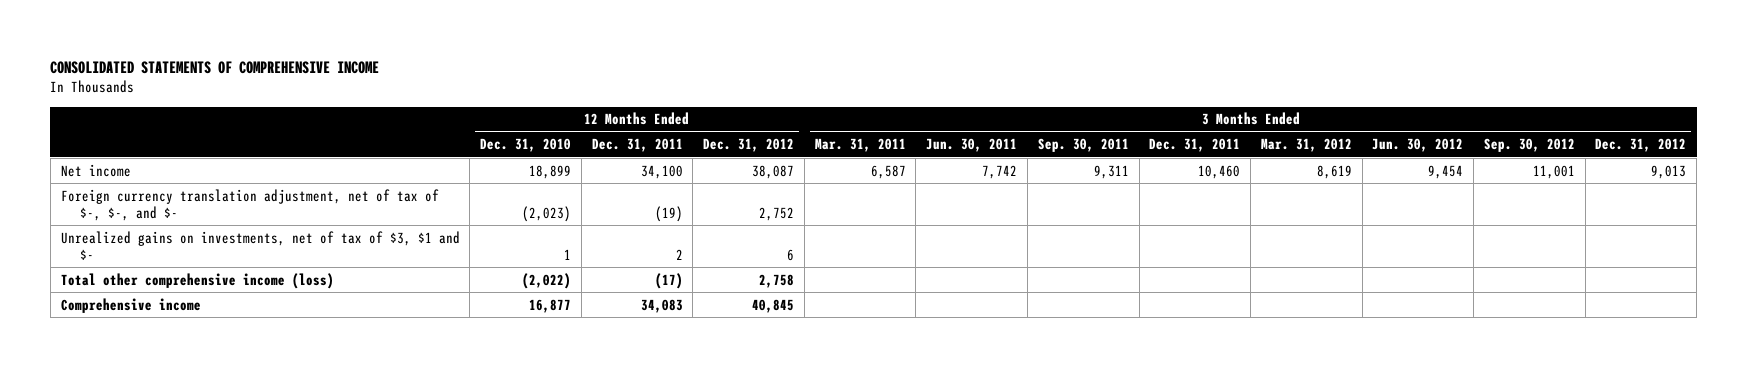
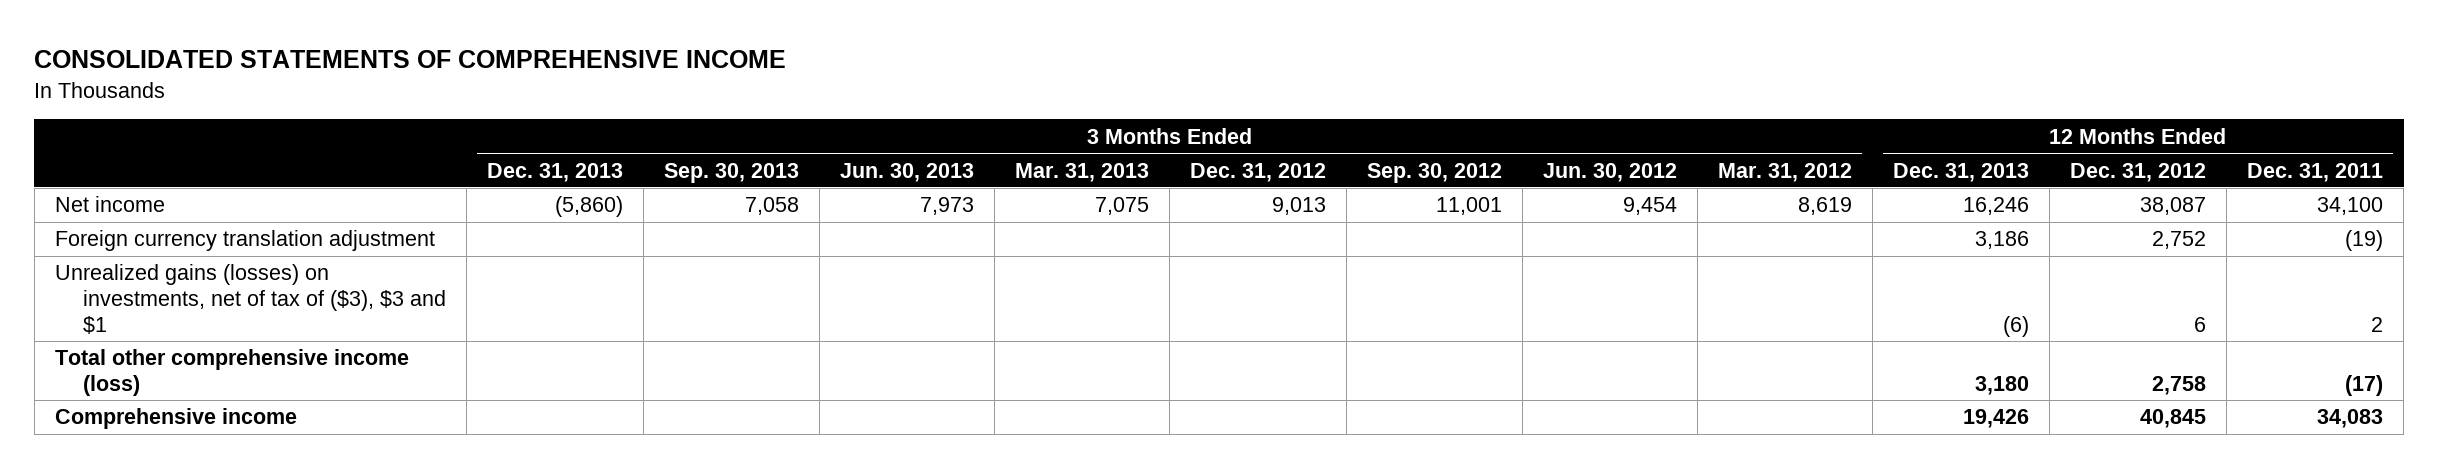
- | 12 Months Ended Dec. 31, 2010 | 12 Months Ended Dec. 31, 2011 | 12 Months Ended Dec. 31, 2012 | 3 Months Ended Mar. 31, 2011 | 3 Months Ended Jun. 30, 2011 | 3 Months Ended Sep. 30, 2011 | 3 Months Ended Dec. 31, 2011 | 3 Months Ended Mar. 31, 2012 | 3 Months Ended Jun. 30, 2012 | 3 Months Ended Sep. 30, 2012 | 3 Months Ended Dec. 31, 2012
+ | 3 Months Ended Dec. 31, 2013 | 3 Months Ended Sep. 30, 2013 | 3 Months Ended Jun. 30, 2013 | 3 Months Ended Mar. 31, 2013 | 3 Months Ended Dec. 31, 2012 | 3 Months Ended Sep. 30, 2012 | 3 Months Ended Jun. 30, 2012 | 3 Months Ended Mar. 31, 2012 | 12 Months Ended Dec. 31, 2013 | 12 Months Ended Dec. 31, 2012 | 12 Months Ended Dec. 31, 2011
- Foreign currency translation adjustment, net of tax of $-, $-, and $- | (2,023) | (19) | 2,752 | | | | | | | |
- Unrealized gains on investments, net of tax of $3, $1 and $- | 1 | 2 | 6 | | | | | | | |
+ Foreign currency translation adjustment | | | | | | | | | 3,186 | 2,752 | (19)
+ Unrealized gains (losses) on investments, net of tax of ($3), $3 and $1 | | | | | | | | | (6) | 6 | 2

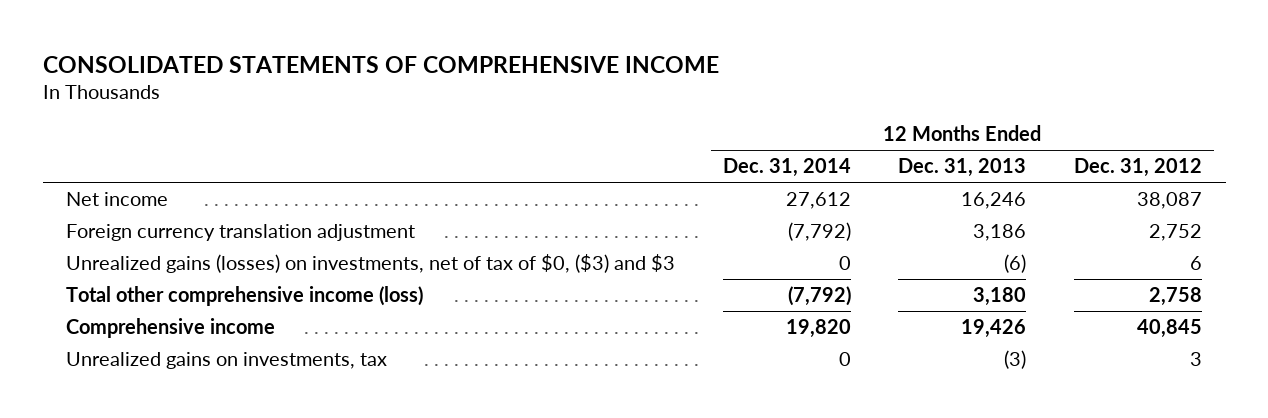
- | 3 Months Ended Dec. 31, 2013 | 3 Months Ended Sep. 30, 2013 | 3 Months Ended Jun. 30, 2013 | 3 Months Ended Mar. 31, 2013 | 3 Months Ended Dec. 31, 2012 | 3 Months Ended Sep. 30, 2012 | 3 Months Ended Jun. 30, 2012 | 3 Months Ended Mar. 31, 2012 | 12 Months Ended Dec. 31, 2013 | 12 Months Ended Dec. 31, 2012 | 12 Months Ended Dec. 31, 2011
+ | 12 Months Ended Dec. 31, 2014 | 12 Months Ended Dec. 31, 2013 | 12 Months Ended Dec. 31, 2012
- Unrealized gains (losses) on investments, net of tax of ($3), $3 and $1 | | | | | | | | | (6) | 6 | 2
+ Unrealized gains (losses) on investments, net of tax of $0, ($3) and $3 | 0 | (6) | 6
+ Unrealized gains on investments, tax | 0 | (3) | 3

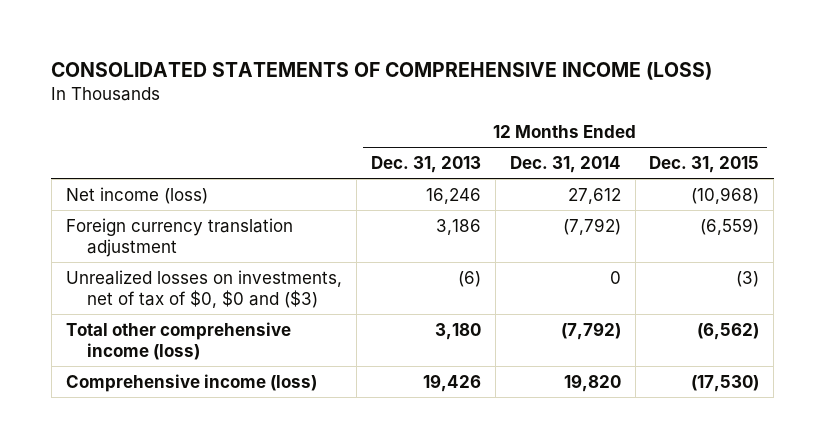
- CONSOLIDATED STATEMENTS OF COMPREHENSIVE INCOME
+ CONSOLIDATED STATEMENTS OF COMPREHENSIVE INCOME (LOSS)
- | 12 Months Ended Dec. 31, 2014 | 12 Months Ended Dec. 31, 2013 | 12 Months Ended Dec. 31, 2012
+ | 12 Months Ended Dec. 31, 2013 | 12 Months Ended Dec. 31, 2014 | 12 Months Ended Dec. 31, 2015
- Net income | 27,612 | 16,246 | 38,087
+ Net income (loss) | 16,246 | 27,612 | (10,968)
- Unrealized gains (losses) on investments, net of tax of $0, ($3) and $3 | 0 | (6) | 6
+ Unrealized losses on investments, net of tax of $0, $0 and ($3) | (6) | 0 | (3)
- Comprehensive income | 19,820 | 19,426 | 40,845
- Unrealized gains on investments, tax | 0 | (3) | 3
+ Comprehensive income (loss) | 19,426 | 19,820 | (17,530)

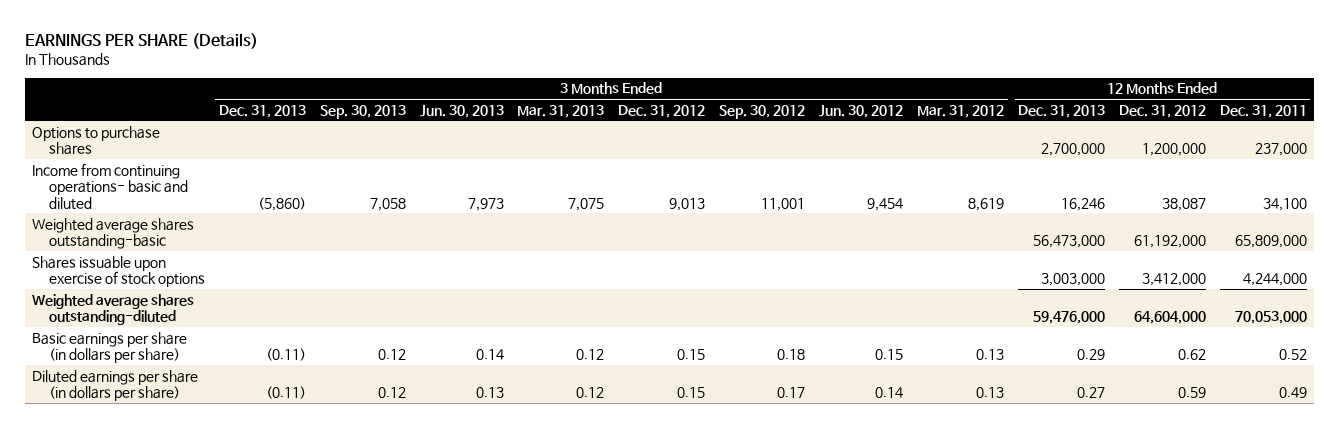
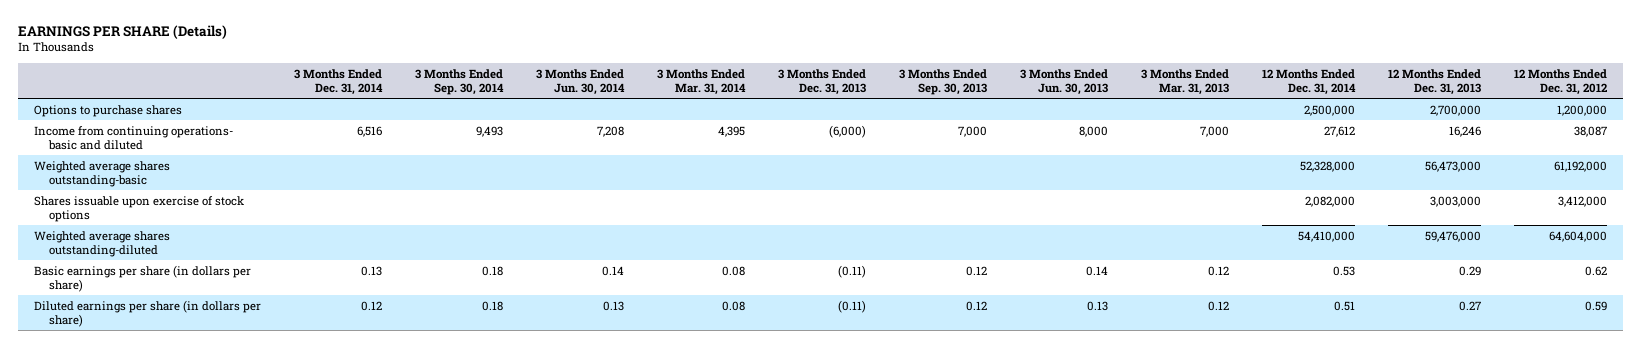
- | 3 Months Ended Dec. 31, 2013 | 3 Months Ended Sep. 30, 2013 | 3 Months Ended Jun. 30, 2013 | 3 Months Ended Mar. 31, 2013 | 3 Months Ended Dec. 31, 2012 | 3 Months Ended Sep. 30, 2012 | 3 Months Ended Jun. 30, 2012 | 3 Months Ended Mar. 31, 2012 | 12 Months Ended Dec. 31, 2013 | 12 Months Ended Dec. 31, 2012 | 12 Months Ended Dec. 31, 2011
+ | 3 Months Ended Dec. 31, 2014 | 3 Months Ended Sep. 30, 2014 | 3 Months Ended Jun. 30, 2014 | 3 Months Ended Mar. 31, 2014 | 3 Months Ended Dec. 31, 2013 | 3 Months Ended Sep. 30, 2013 | 3 Months Ended Jun. 30, 2013 | 3 Months Ended Mar. 31, 2013 | 12 Months Ended Dec. 31, 2014 | 12 Months Ended Dec. 31, 2013 | 12 Months Ended Dec. 31, 2012
- Income from continuing operations- basic and diluted | (5,860) | 7,058 | 7,973 | 7,075 | 9,013 | 11,001 | 9,454 | 8,619 | 16,246 | 38,087 | 34,100
+ Income from continuing operations- basic and diluted | 6,516 | 9,493 | 7,208 | 4,395 | (6,000) | 7,000 | 8,000 | 7,000 | 27,612 | 16,246 | 38,087

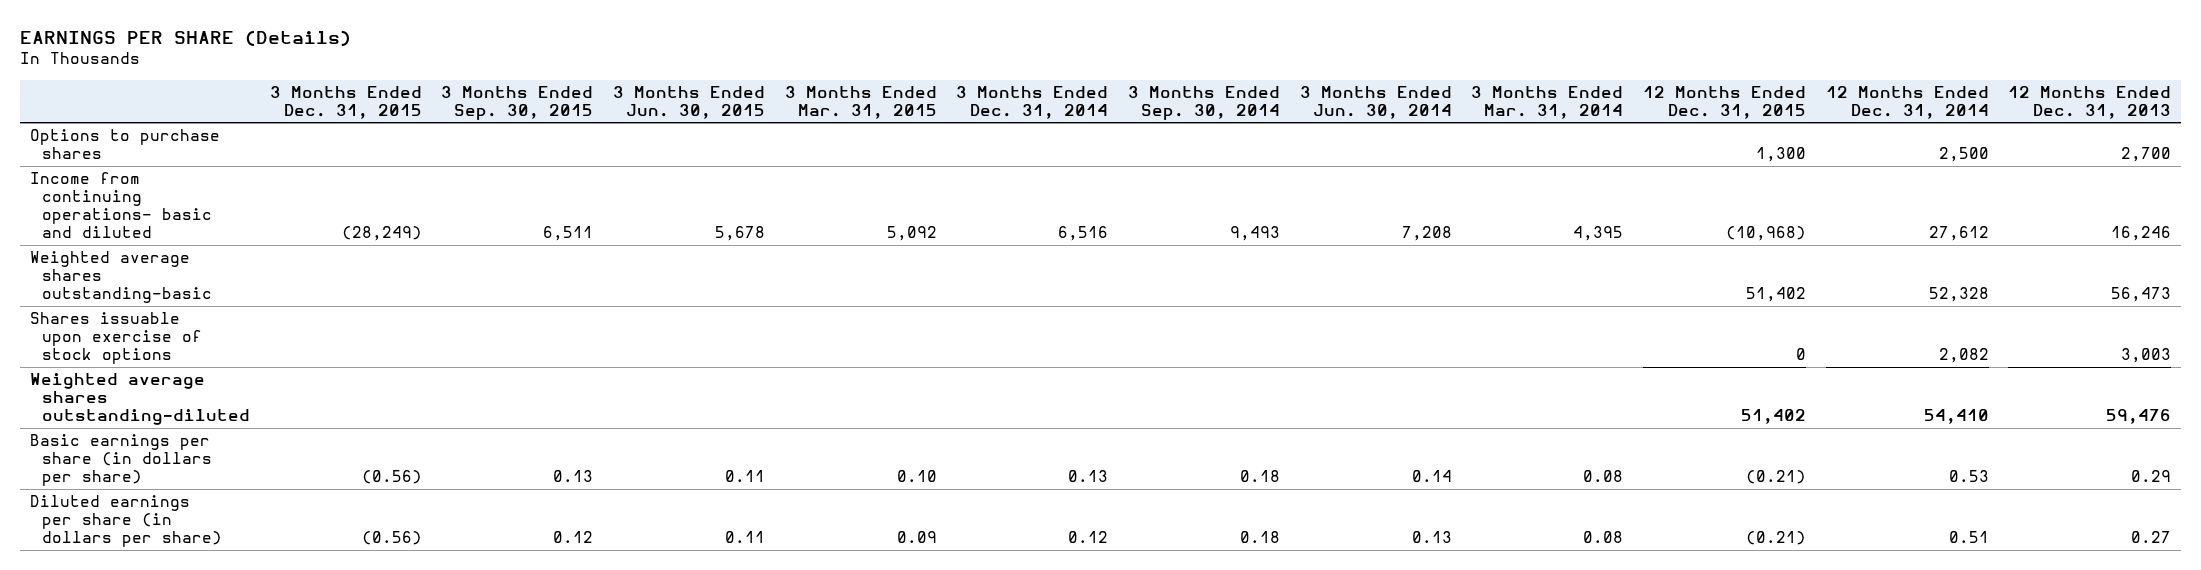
- | 3 Months Ended Dec. 31, 2014 | 3 Months Ended Sep. 30, 2014 | 3 Months Ended Jun. 30, 2014 | 3 Months Ended Mar. 31, 2014 | 3 Months Ended Dec. 31, 2013 | 3 Months Ended Sep. 30, 2013 | 3 Months Ended Jun. 30, 2013 | 3 Months Ended Mar. 31, 2013 | 12 Months Ended Dec. 31, 2014 | 12 Months Ended Dec. 31, 2013 | 12 Months Ended Dec. 31, 2012
+ | 3 Months Ended Dec. 31, 2015 | 3 Months Ended Sep. 30, 2015 | 3 Months Ended Jun. 30, 2015 | 3 Months Ended Mar. 31, 2015 | 3 Months Ended Dec. 31, 2014 | 3 Months Ended Sep. 30, 2014 | 3 Months Ended Jun. 30, 2014 | 3 Months Ended Mar. 31, 2014 | 12 Months Ended Dec. 31, 2015 | 12 Months Ended Dec. 31, 2014 | 12 Months Ended Dec. 31, 2013
- Options to purchase shares | | | | | | | | | 2,500,000 | 2,700,000 | 1,200,000
+ Options to purchase shares | | | | | | | | | 1,300 | 2,500 | 2,700
- Weighted average shares outstanding-basic | | | | | | | | | 52,328,000 | 56,473,000 | 61,192,000
- Shares issuable upon exercise of stock options | | | | | | | | | 2,082,000 | 3,003,000 | 3,412,000
- Weighted average shares outstanding-diluted | | | | | | | | | 54,410,000 | 59,476,000 | 64,604,000
+ Weighted average shares outstanding-basic | | | | | | | | | 51,402 | 52,328 | 56,473
+ Shares issuable upon exercise of stock options | | | | | | | | | 0 | 2,082 | 3,003
+ Weighted average shares outstanding-diluted | | | | | | | | | 51,402 | 54,410 | 59,476

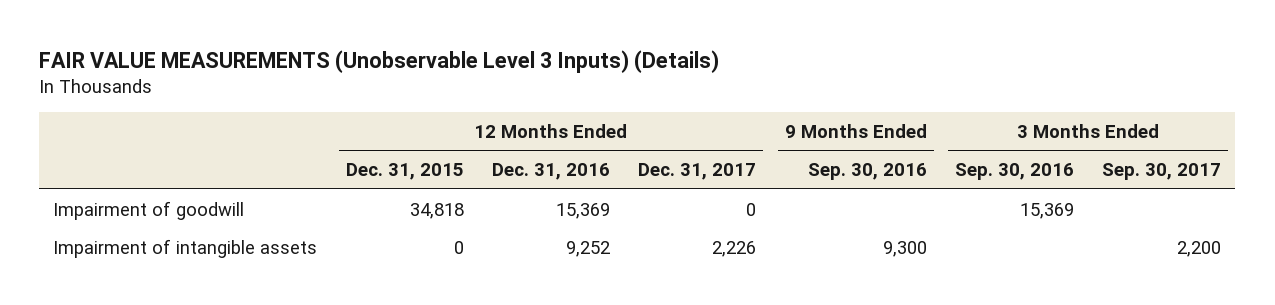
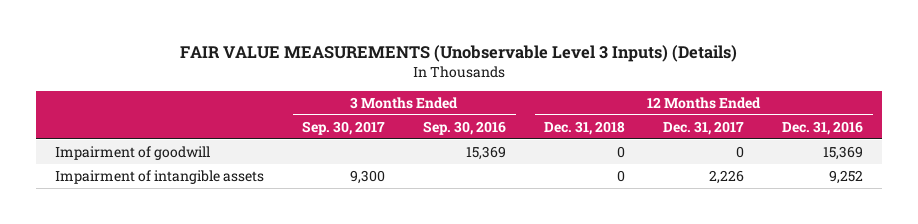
- | 12 Months Ended Dec. 31, 2015 | 12 Months Ended Dec. 31, 2016 | 12 Months Ended Dec. 31, 2017 | 9 Months Ended Sep. 30, 2016 | 3 Months Ended Sep. 30, 2016 | 3 Months Ended Sep. 30, 2017
+ | 3 Months Ended Sep. 30, 2017 | 3 Months Ended Sep. 30, 2016 | 12 Months Ended Dec. 31, 2018 | 12 Months Ended Dec. 31, 2017 | 12 Months Ended Dec. 31, 2016
- Impairment of intangible assets | 0 | 9,252 | 2,226 | 9,300 | | 2,200
+ Impairment of intangible assets | 9,300 | | 0 | 2,226 | 9,252

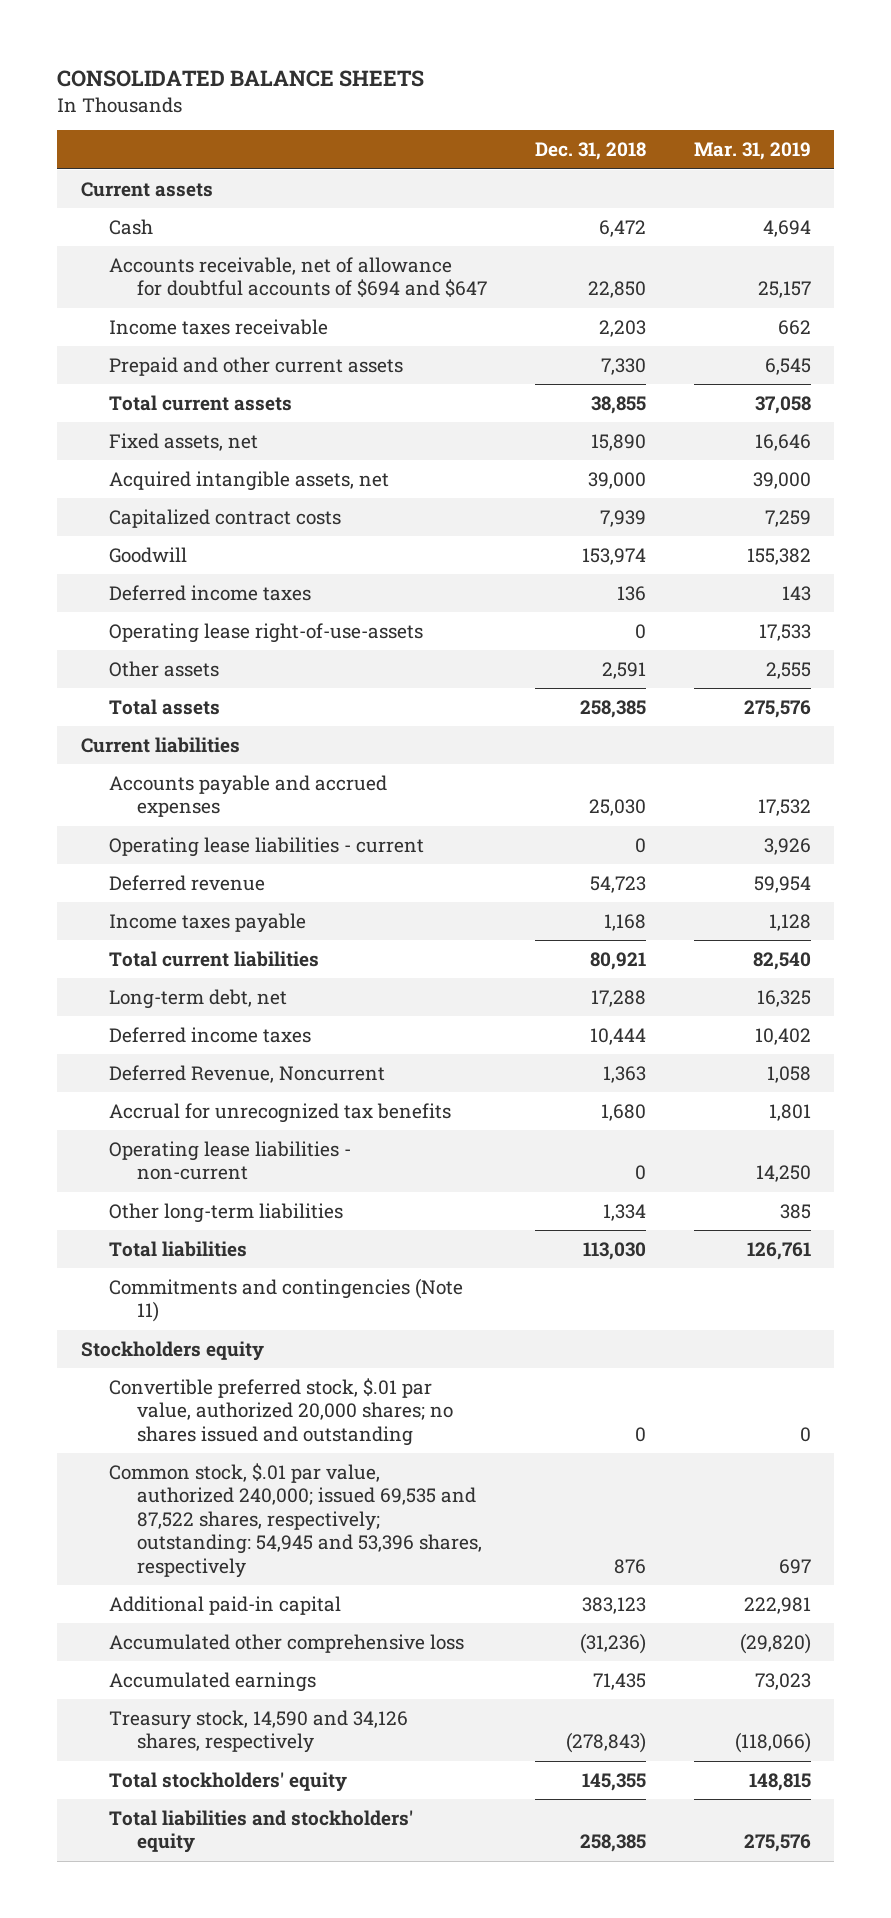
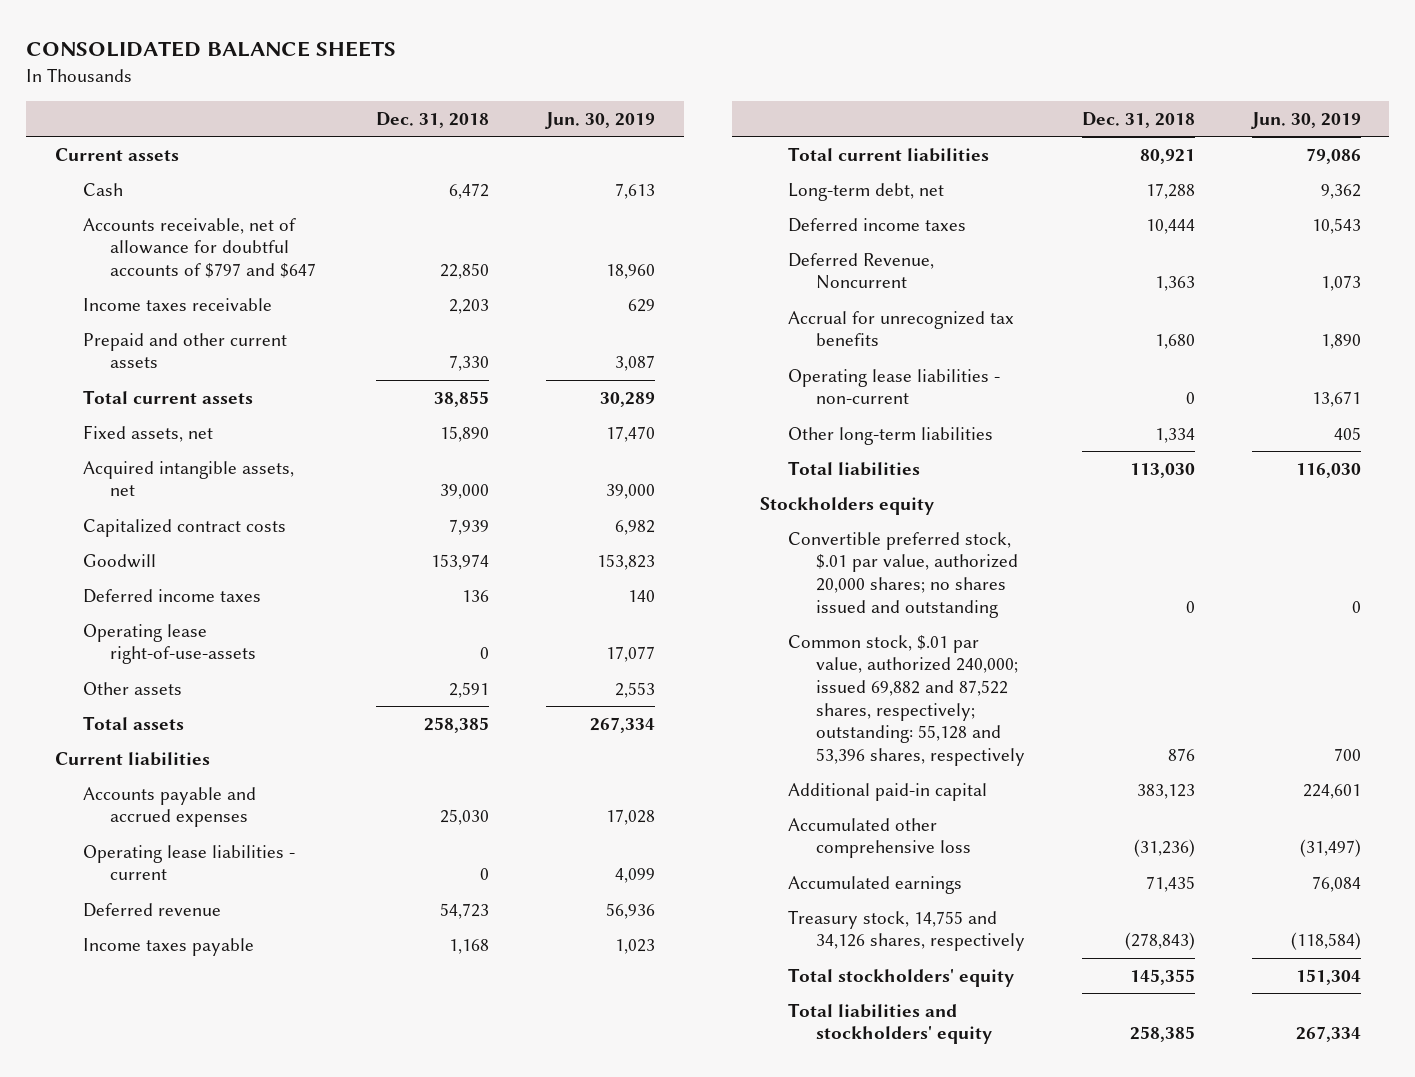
- | Dec. 31, 2018 | Mar. 31, 2019
+ | Dec. 31, 2018 | Jun. 30, 2019
- Accounts receivable, net of allowance for doubtful accounts of $694 and $647 | 22,850 | 25,157
+ Accounts receivable, net of allowance for doubtful accounts of $797 and $647 | 22,850 | 18,960
- Commitments and contingencies (Note 11)
- Common stock, $.01 par value, authorized 240,000; issued 69,535 and 87,522 shares, respectively; outstanding: 54,945 and 53,396 shares, respectively | 876 | 697
+ Common stock, $.01 par value, authorized 240,000; issued 69,882 and 87,522 shares, respectively; outstanding: 55,128 and 53,396 shares, respectively | 876 | 700
- Treasury stock, 14,590 and 34,126 shares, respectively | (278,843) | (118,066)
+ Treasury stock, 14,755 and 34,126 shares, respectively | (278,843) | (118,584)

